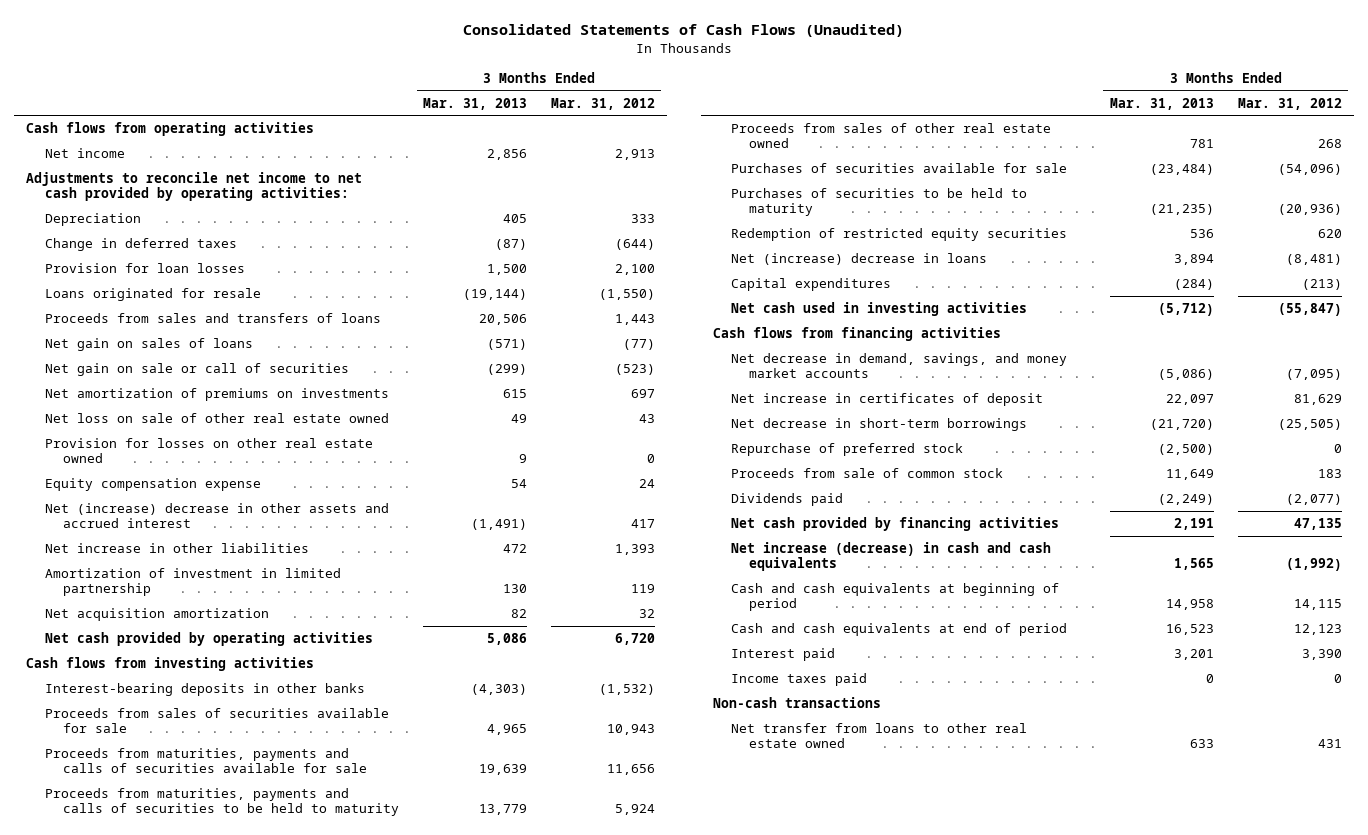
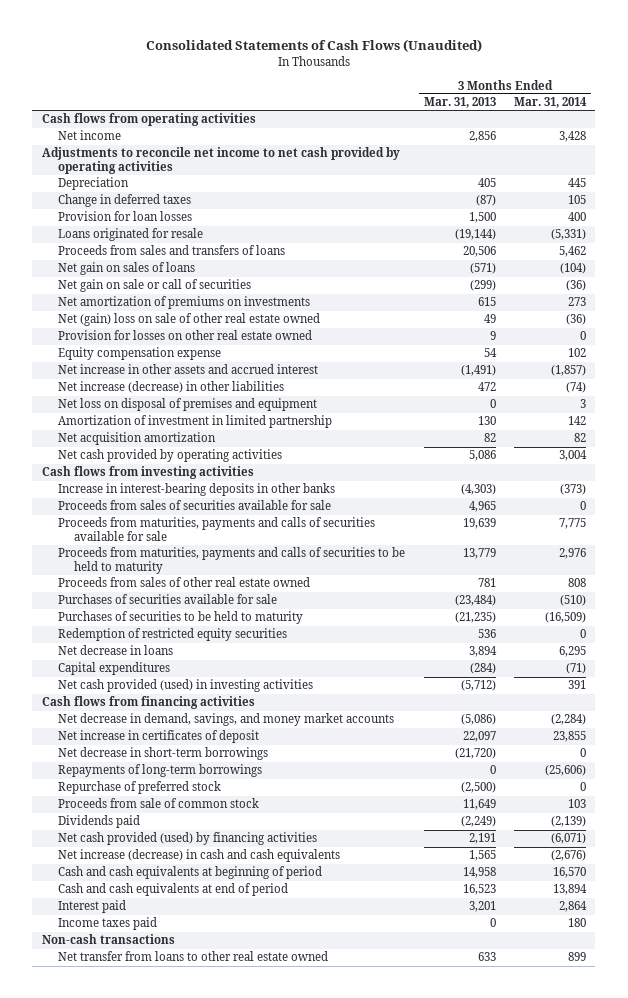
- | 3 Months Ended Mar. 31, 2013 | 3 Months Ended Mar. 31, 2012
+ | 3 Months Ended Mar. 31, 2013 | 3 Months Ended Mar. 31, 2014
- Adjustments to reconcile net income to net cash provided by operating activities:
+ Adjustments to reconcile net income to net cash provided by operating activities
- Net loss on sale of other real estate owned | 49 | 43
+ Net (gain) loss on sale of other real estate owned | 49 | (36)
- Net (increase) decrease in other assets and accrued interest | (1,491) | 417
- Net increase in other liabilities | 472 | 1,393
+ Net increase in other assets and accrued interest | (1,491) | (1,857)
+ Net increase (decrease) in other liabilities | 472 | (74)
+ Net loss on disposal of premises and equipment | 0 | 3
- Interest-bearing deposits in other banks | (4,303) | (1,532)
+ Increase in interest-bearing deposits in other banks | (4,303) | (373)
- Net (increase) decrease in loans | 3,894 | (8,481)
+ Net decrease in loans | 3,894 | 6,295
- Net cash used in investing activities | (5,712) | (55,847)
+ Net cash provided (used) in investing activities | (5,712) | 391
+ Repayments of long-term borrowings | 0 | (25,606)
- Net cash provided by financing activities | 2,191 | 47,135
+ Net cash provided (used) by financing activities | 2,191 | (6,071)

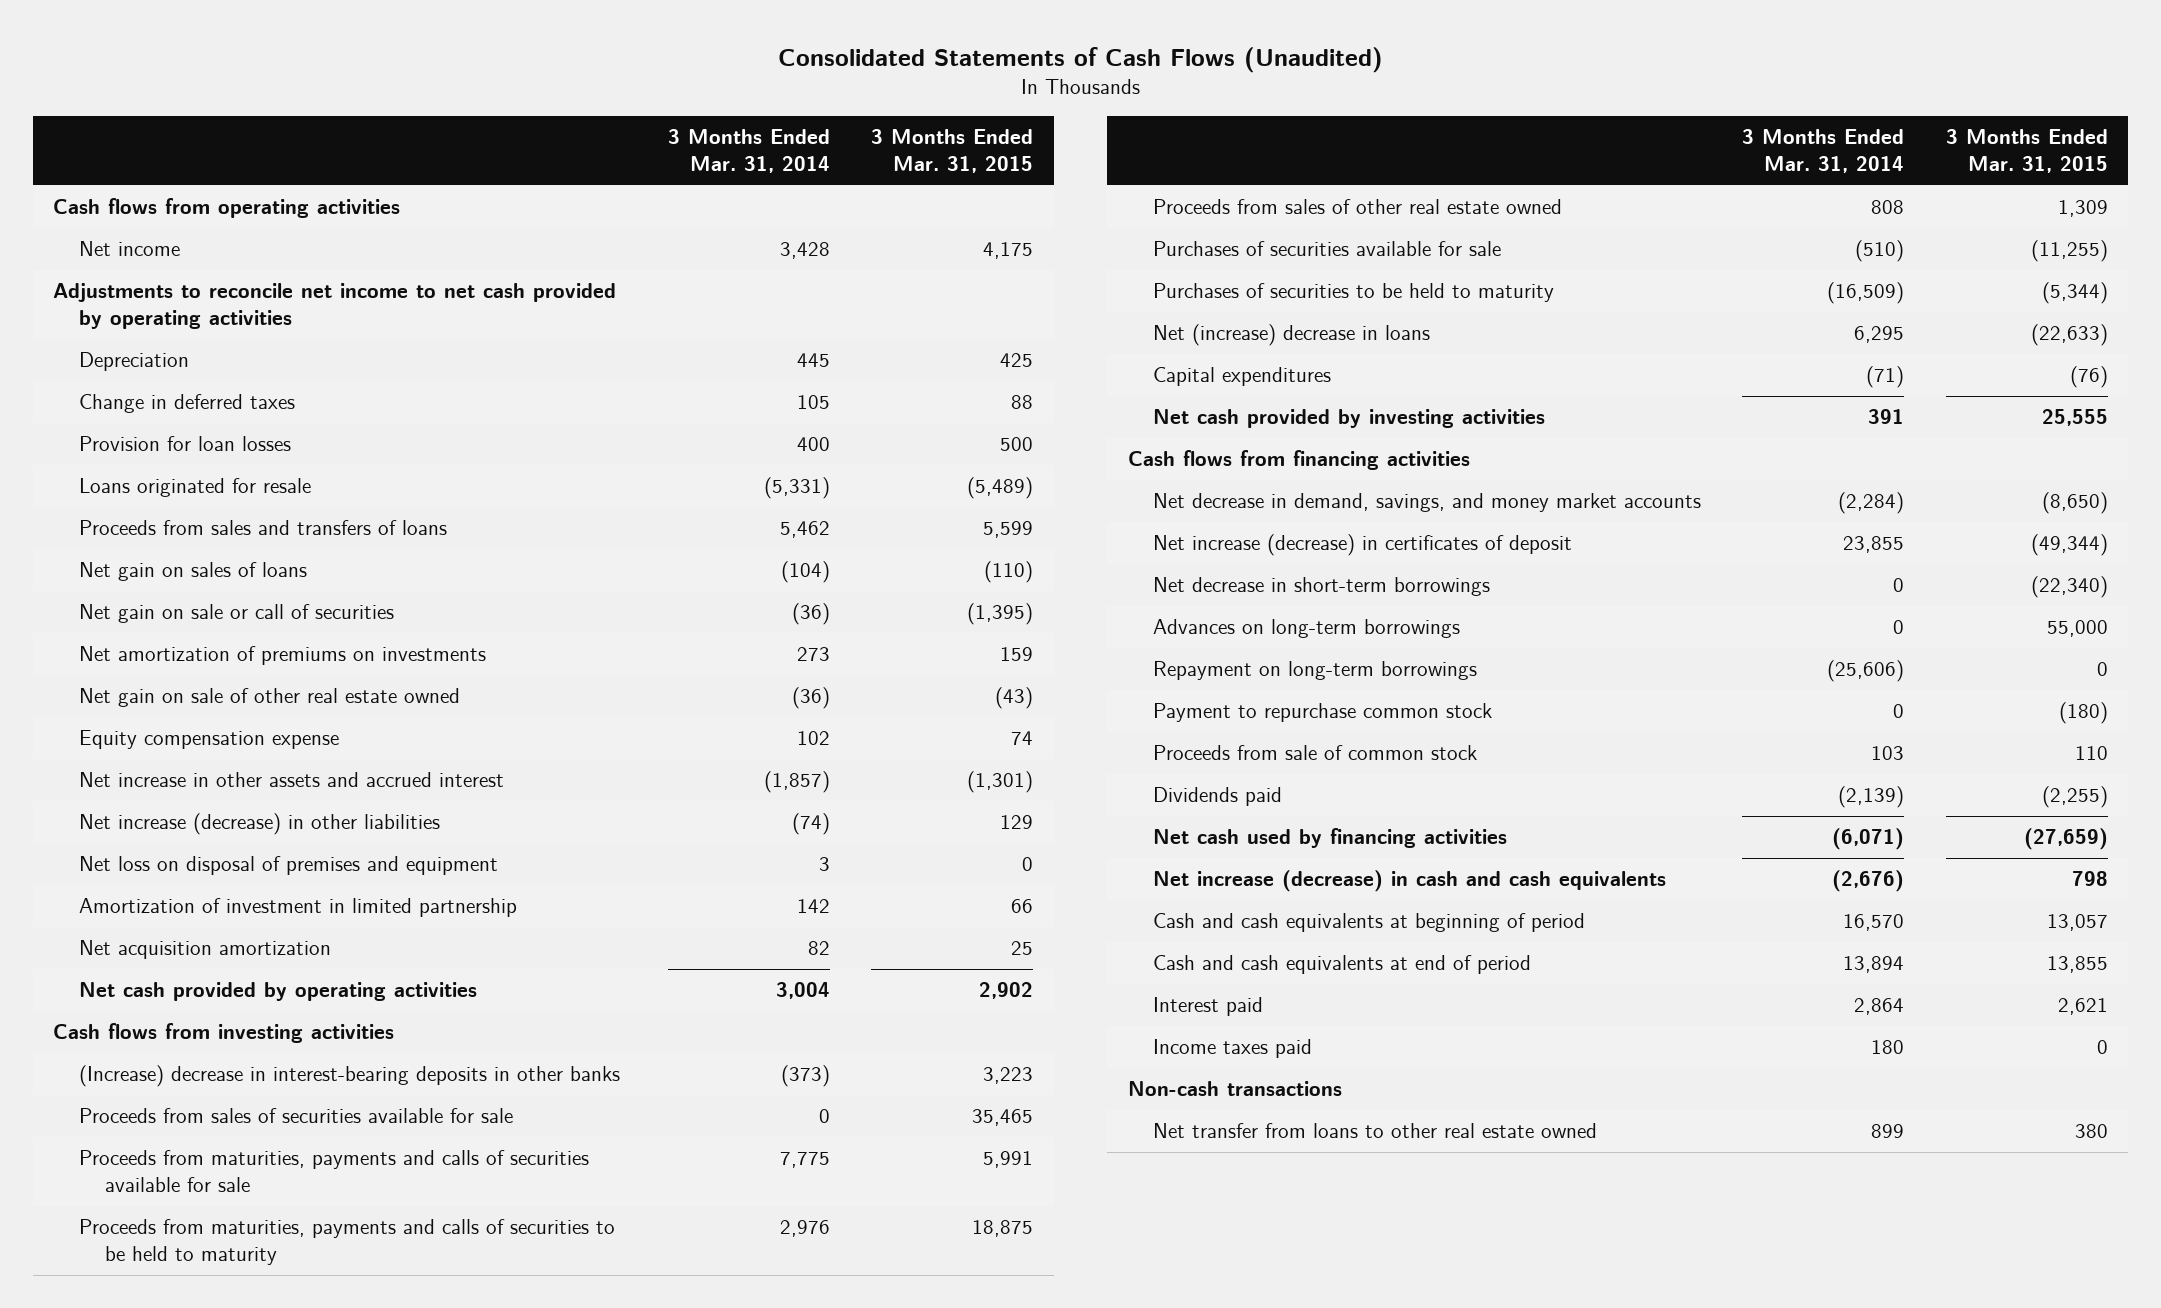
- | 3 Months Ended Mar. 31, 2013 | 3 Months Ended Mar. 31, 2014
+ | 3 Months Ended Mar. 31, 2014 | 3 Months Ended Mar. 31, 2015
- Net (gain) loss on sale of other real estate owned | 49 | (36)
- Provision for losses on other real estate owned | 9 | 0
+ Net gain on sale of other real estate owned | (36) | (43)
- Increase in interest-bearing deposits in other banks | (4,303) | (373)
+ (Increase) decrease in interest-bearing deposits in other banks | (373) | 3,223
- Redemption of restricted equity securities | 536 | 0
- Net decrease in loans | 3,894 | 6,295
+ Net (increase) decrease in loans | 6,295 | (22,633)
- Net cash provided (used) in investing activities | (5,712) | 391
+ Net cash provided by investing activities | 391 | 25,555
- Net increase in certificates of deposit | 22,097 | 23,855
+ Net increase (decrease) in certificates of deposit | 23,855 | (49,344)
- Repayments of long-term borrowings | 0 | (25,606)
- Repurchase of preferred stock | (2,500) | 0
+ Advances on long-term borrowings | 0 | 55,000
+ Repayment on long-term borrowings | (25,606) | 0
+ Payment to repurchase common stock | 0 | (180)
- Net cash provided (used) by financing activities | 2,191 | (6,071)
+ Net cash used by financing activities | (6,071) | (27,659)

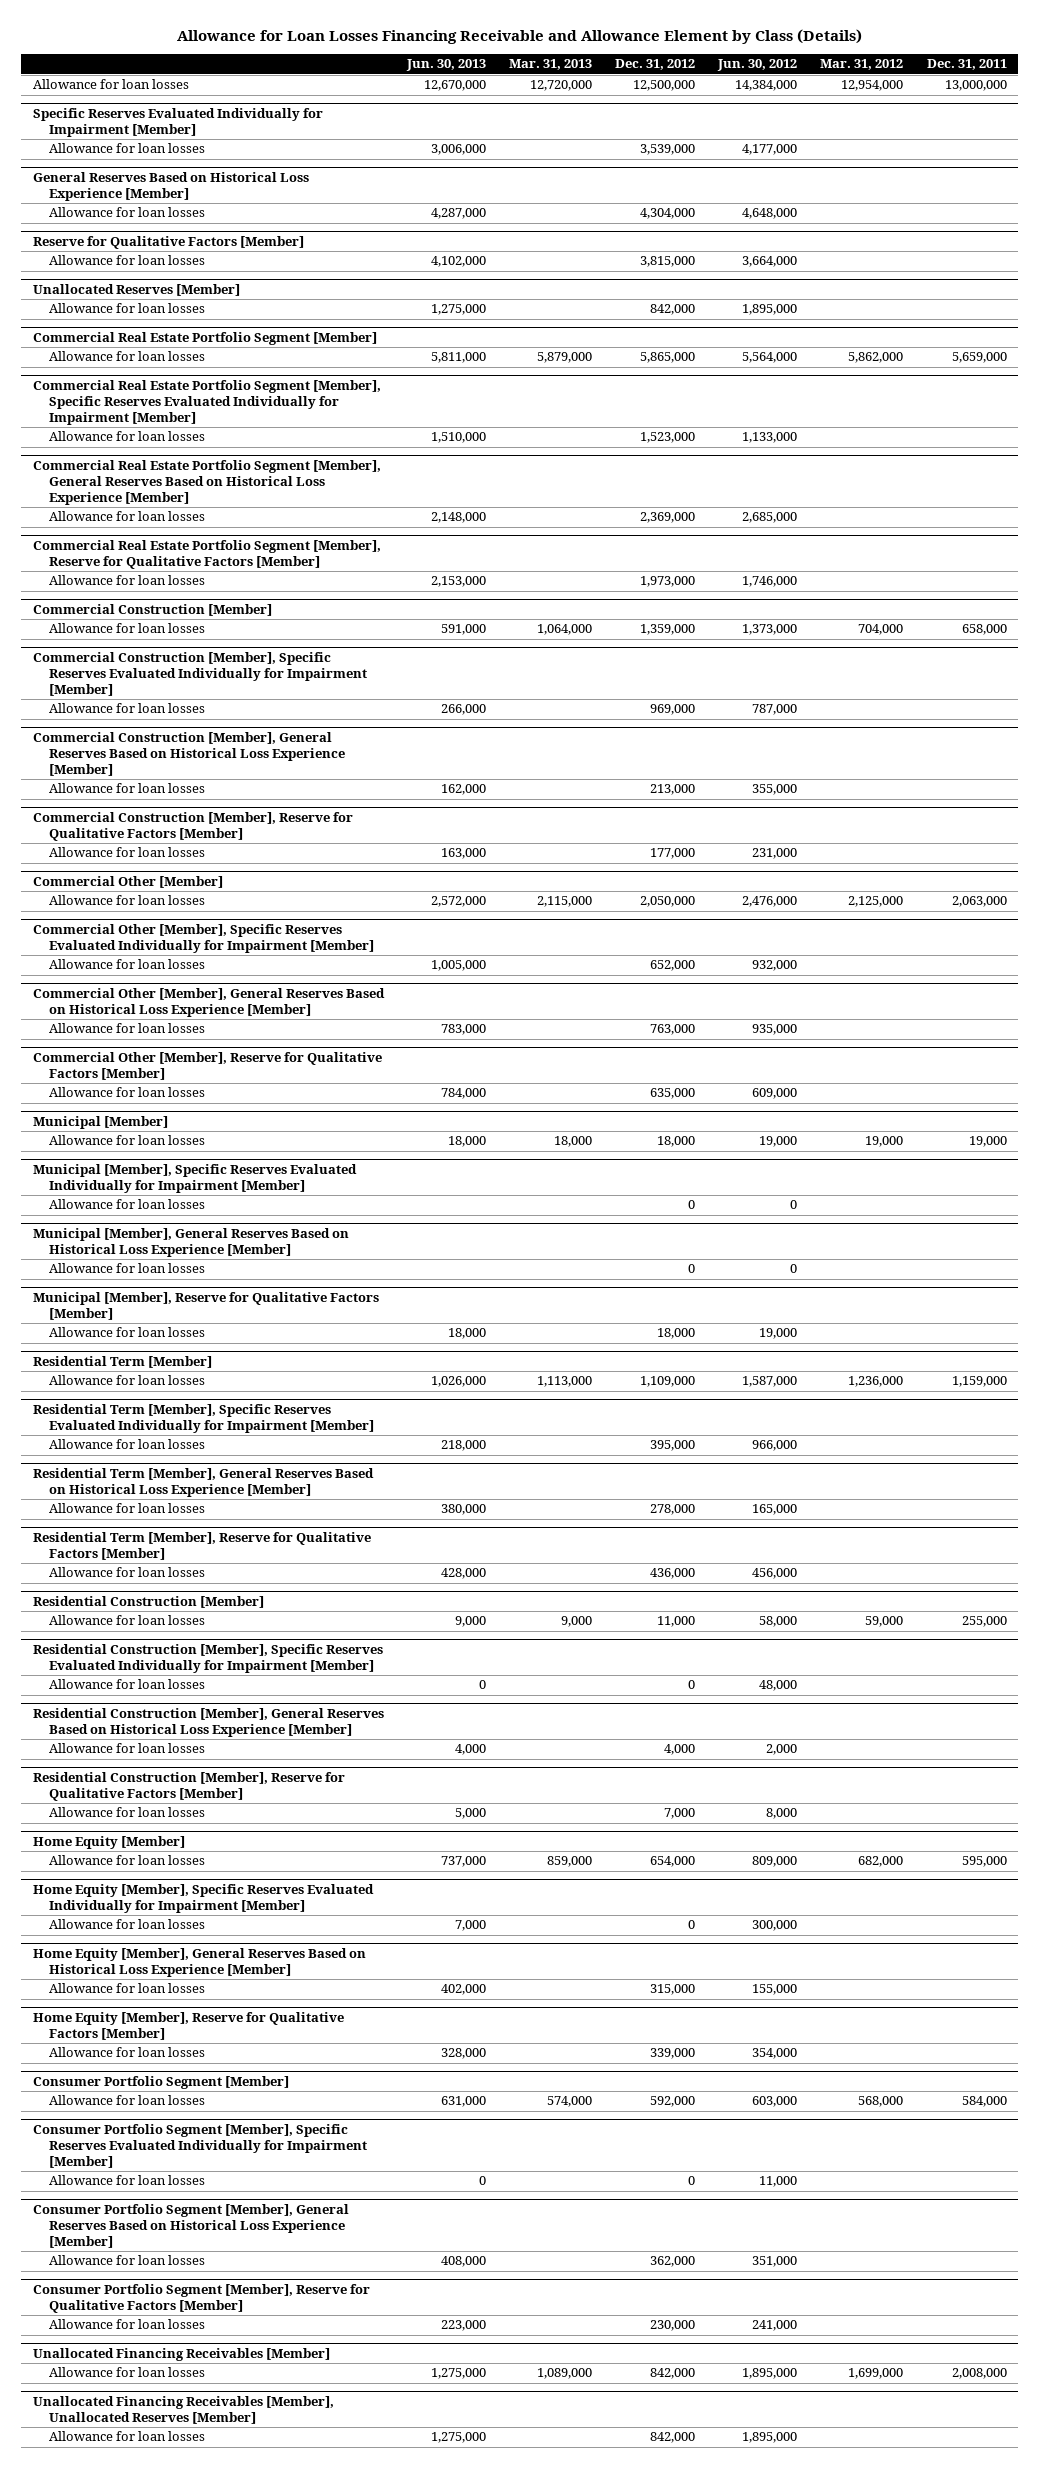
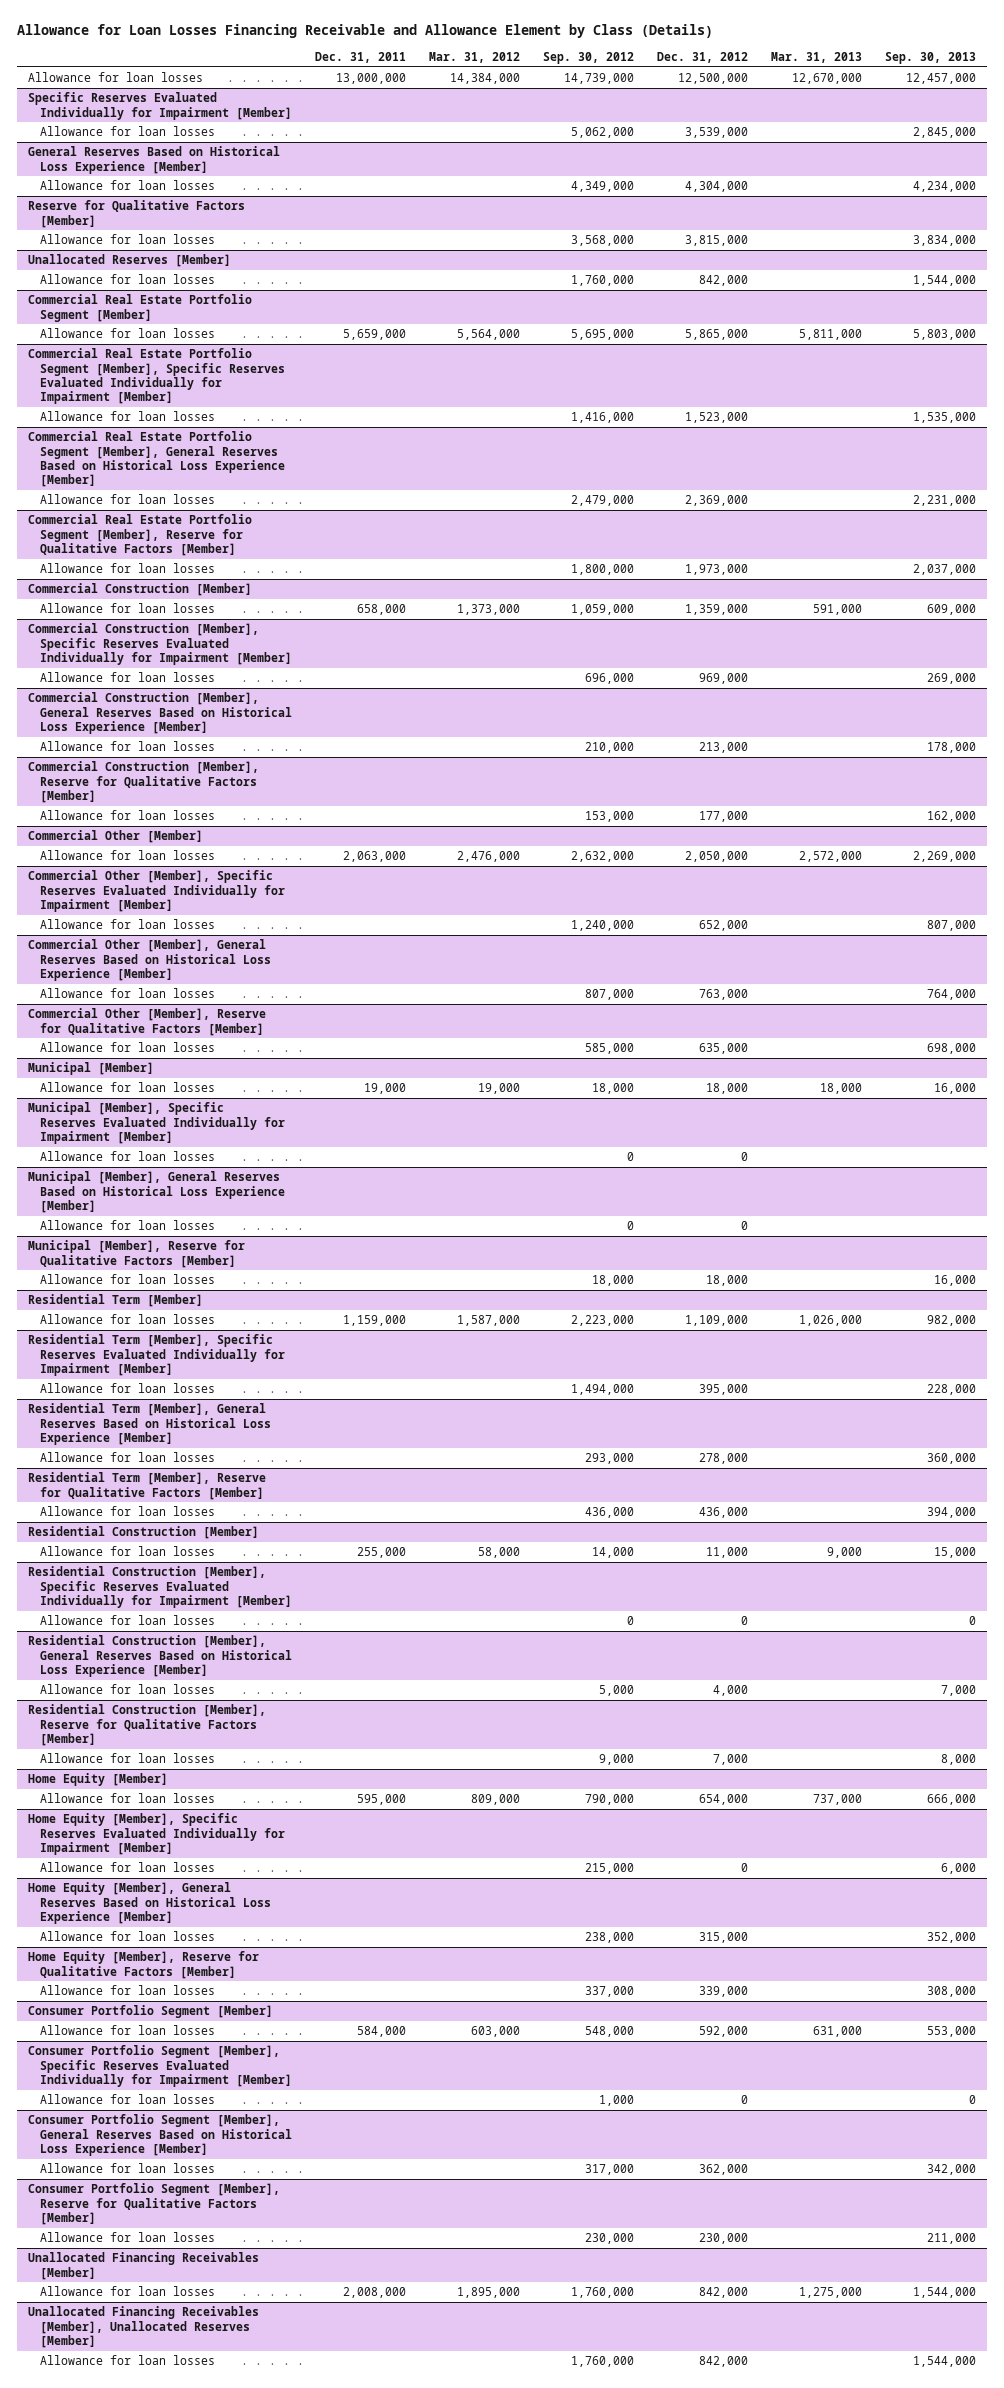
- | Jun. 30, 2013 | Mar. 31, 2013 | Dec. 31, 2012 | Jun. 30, 2012 | Mar. 31, 2012 | Dec. 31, 2011
+ | Dec. 31, 2011 | Mar. 31, 2012 | Sep. 30, 2012 | Dec. 31, 2012 | Mar. 31, 2013 | Sep. 30, 2013
- Allowance for loan losses | 12,670,000 | 12,720,000 | 12,500,000 | 14,384,000 | 12,954,000 | 13,000,000
+ Allowance for loan losses | 13,000,000 | 14,384,000 | 14,739,000 | 12,500,000 | 12,670,000 | 12,457,000
@ Commercial Real Estate Portfolio Segment [Member]
- Allowance for loan losses | 5,811,000 | 5,879,000 | 5,865,000 | 5,564,000 | 5,862,000 | 5,659,000
+ Allowance for loan losses | 5,659,000 | 5,564,000 | 5,695,000 | 5,865,000 | 5,811,000 | 5,803,000
@ Commercial Construction [Member]
- Allowance for loan losses | 591,000 | 1,064,000 | 1,359,000 | 1,373,000 | 704,000 | 658,000
+ Allowance for loan losses | 658,000 | 1,373,000 | 1,059,000 | 1,359,000 | 591,000 | 609,000
@ Commercial Other [Member]
- Allowance for loan losses | 2,572,000 | 2,115,000 | 2,050,000 | 2,476,000 | 2,125,000 | 2,063,000
+ Allowance for loan losses | 2,063,000 | 2,476,000 | 2,632,000 | 2,050,000 | 2,572,000 | 2,269,000
@ Residential Term [Member]
- Allowance for loan losses | 1,026,000 | 1,113,000 | 1,109,000 | 1,587,000 | 1,236,000 | 1,159,000
+ Allowance for loan losses | 1,159,000 | 1,587,000 | 2,223,000 | 1,109,000 | 1,026,000 | 982,000
@ Residential Construction [Member]
- Allowance for loan losses | 9,000 | 9,000 | 11,000 | 58,000 | 59,000 | 255,000
+ Allowance for loan losses | 255,000 | 58,000 | 14,000 | 11,000 | 9,000 | 15,000
@ Home Equity [Member]
- Allowance for loan losses | 737,000 | 859,000 | 654,000 | 809,000 | 682,000 | 595,000
+ Allowance for loan losses | 595,000 | 809,000 | 790,000 | 654,000 | 737,000 | 666,000
@ Consumer Portfolio Segment [Member]
- Allowance for loan losses | 631,000 | 574,000 | 592,000 | 603,000 | 568,000 | 584,000
+ Allowance for loan losses | 584,000 | 603,000 | 548,000 | 592,000 | 631,000 | 553,000
@ Unallocated Financing Receivables [Member]
- Allowance for loan losses | 1,275,000 | 1,089,000 | 842,000 | 1,895,000 | 1,699,000 | 2,008,000
+ Allowance for loan losses | 2,008,000 | 1,895,000 | 1,760,000 | 842,000 | 1,275,000 | 1,544,000

